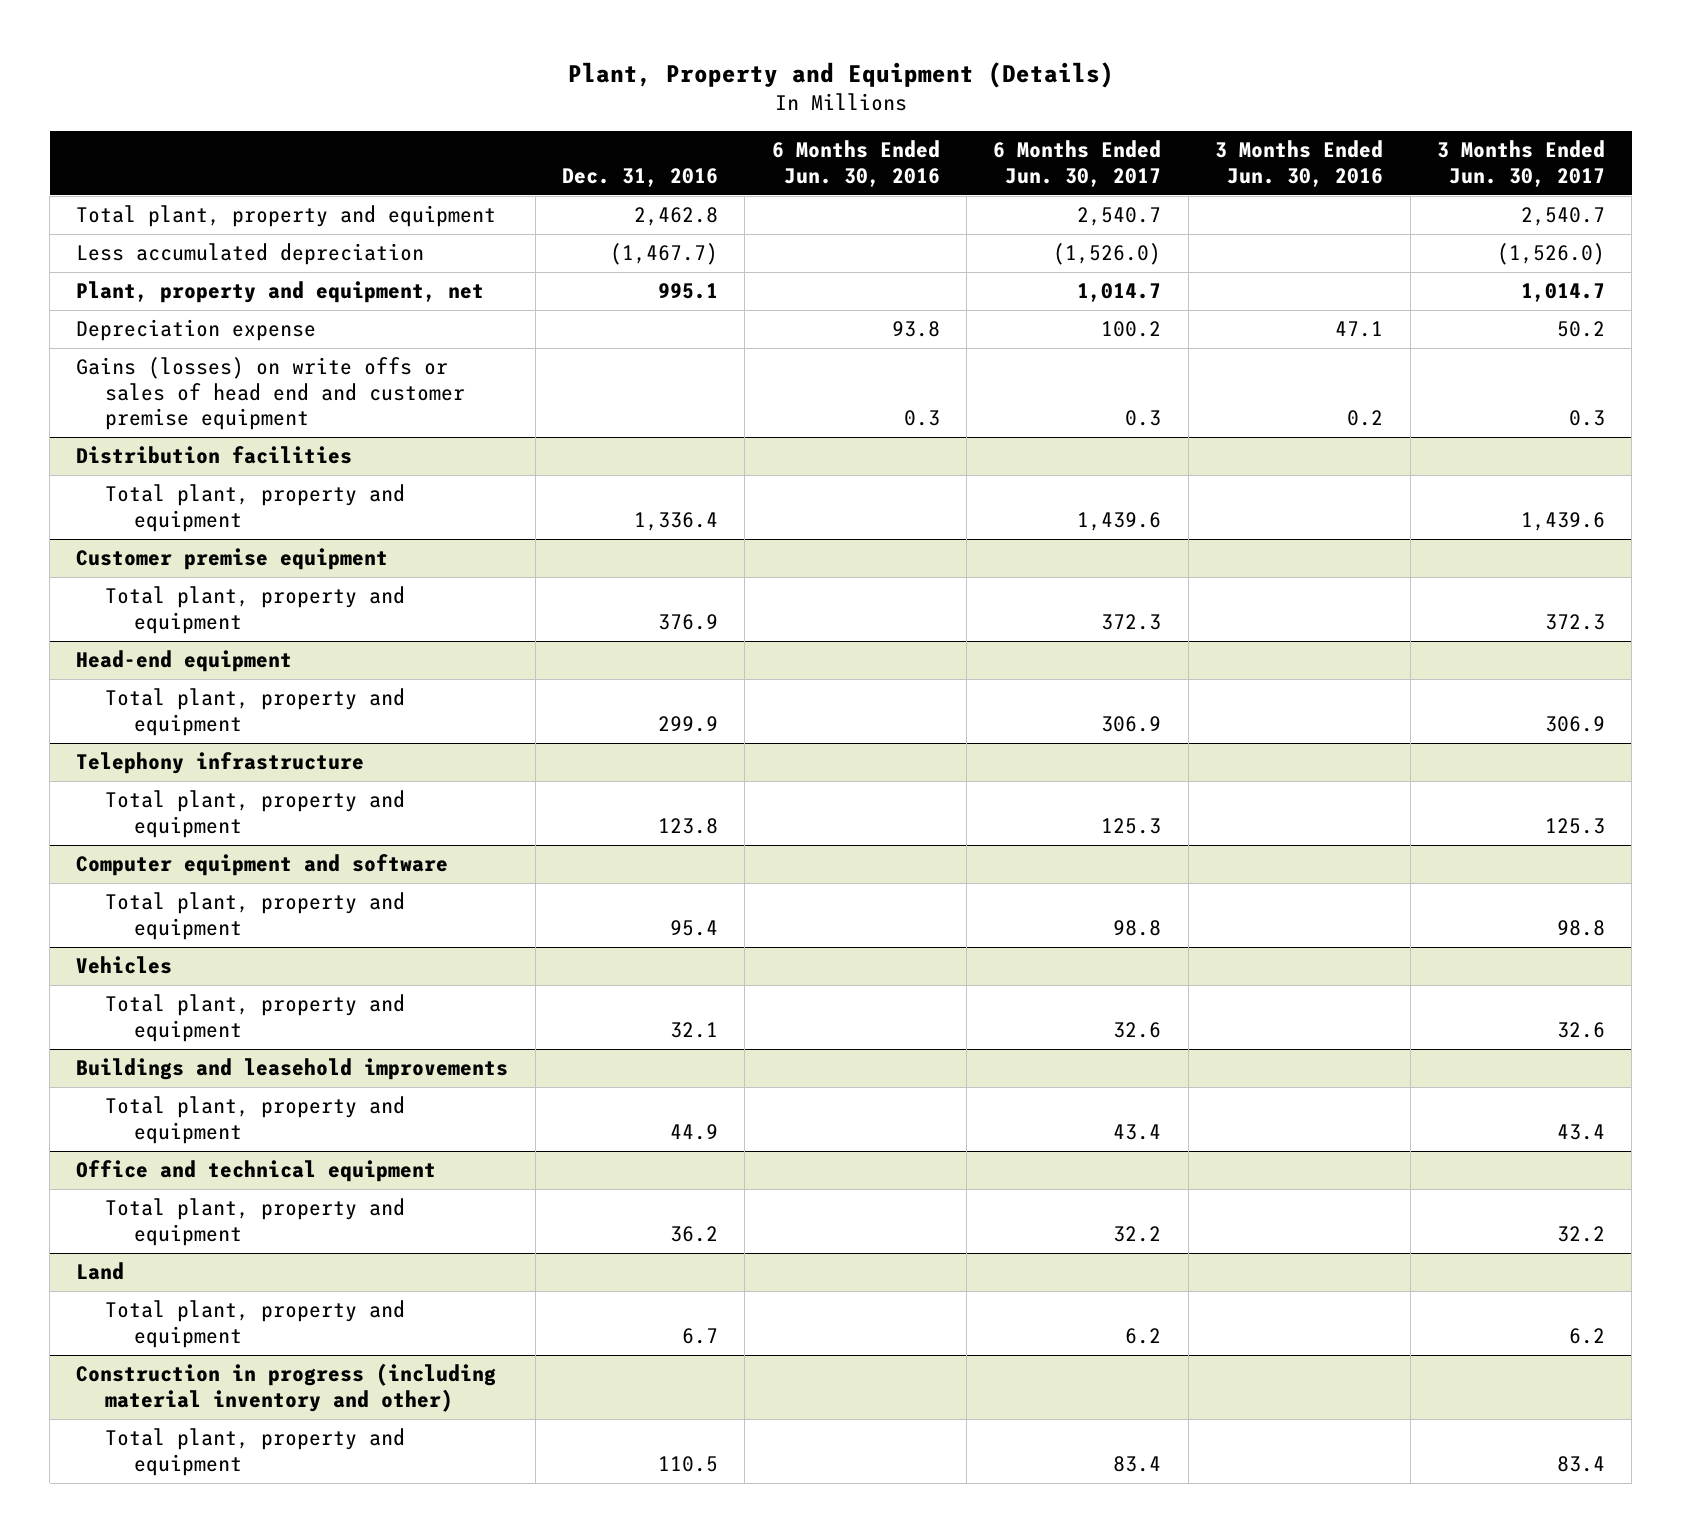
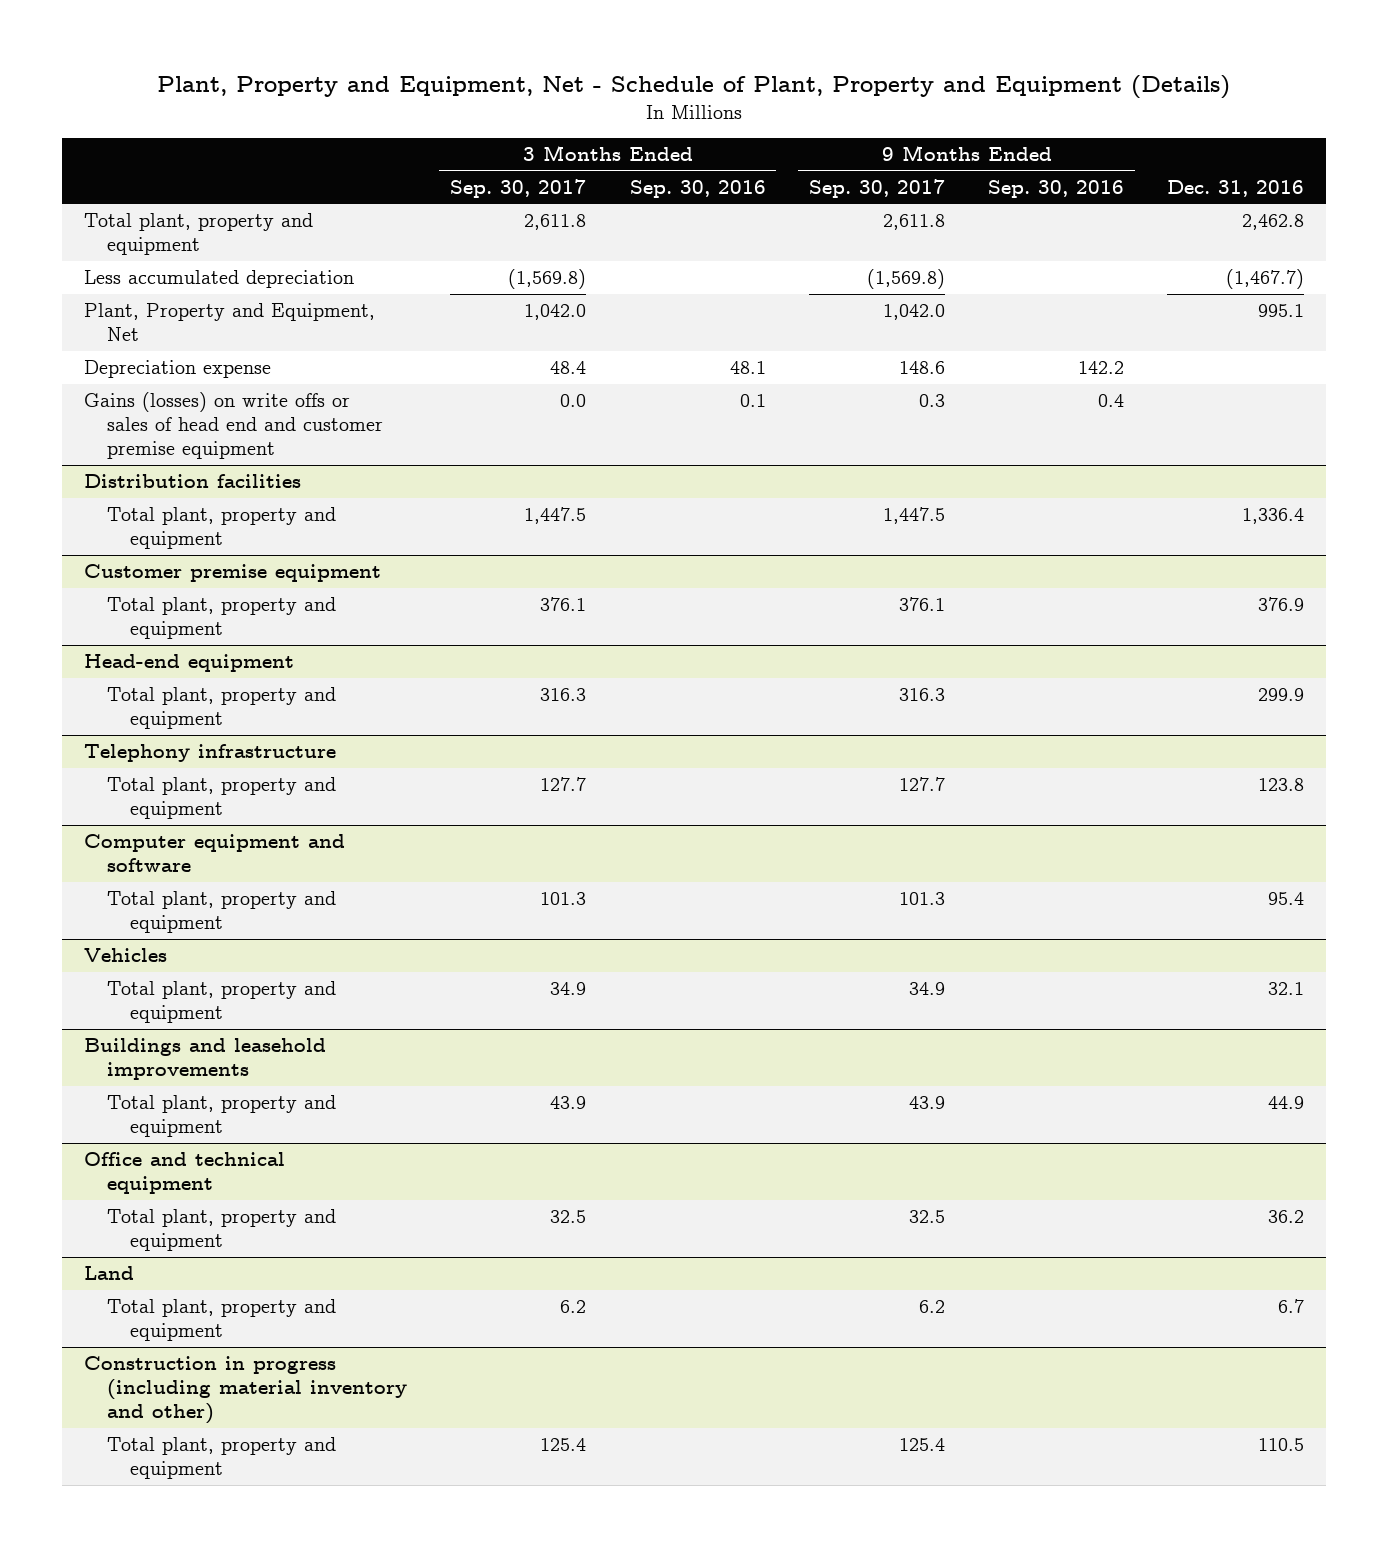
- Plant, Property and Equipment (Details)
+ Plant, Property and Equipment, Net - Schedule of Plant, Property and Equipment (Details)
- | Dec. 31, 2016 | 6 Months Ended Jun. 30, 2016 | 6 Months Ended Jun. 30, 2017 | 3 Months Ended Jun. 30, 2016 | 3 Months Ended Jun. 30, 2017
+ | 3 Months Ended Sep. 30, 2017 | 3 Months Ended Sep. 30, 2016 | 9 Months Ended Sep. 30, 2017 | 9 Months Ended Sep. 30, 2016 | Dec. 31, 2016
- Plant, property and equipment, net | 995.1 | | 1,014.7 | | 1,014.7
+ Plant, Property and Equipment, Net | 1,042.0 | | 1,042.0 | | 995.1

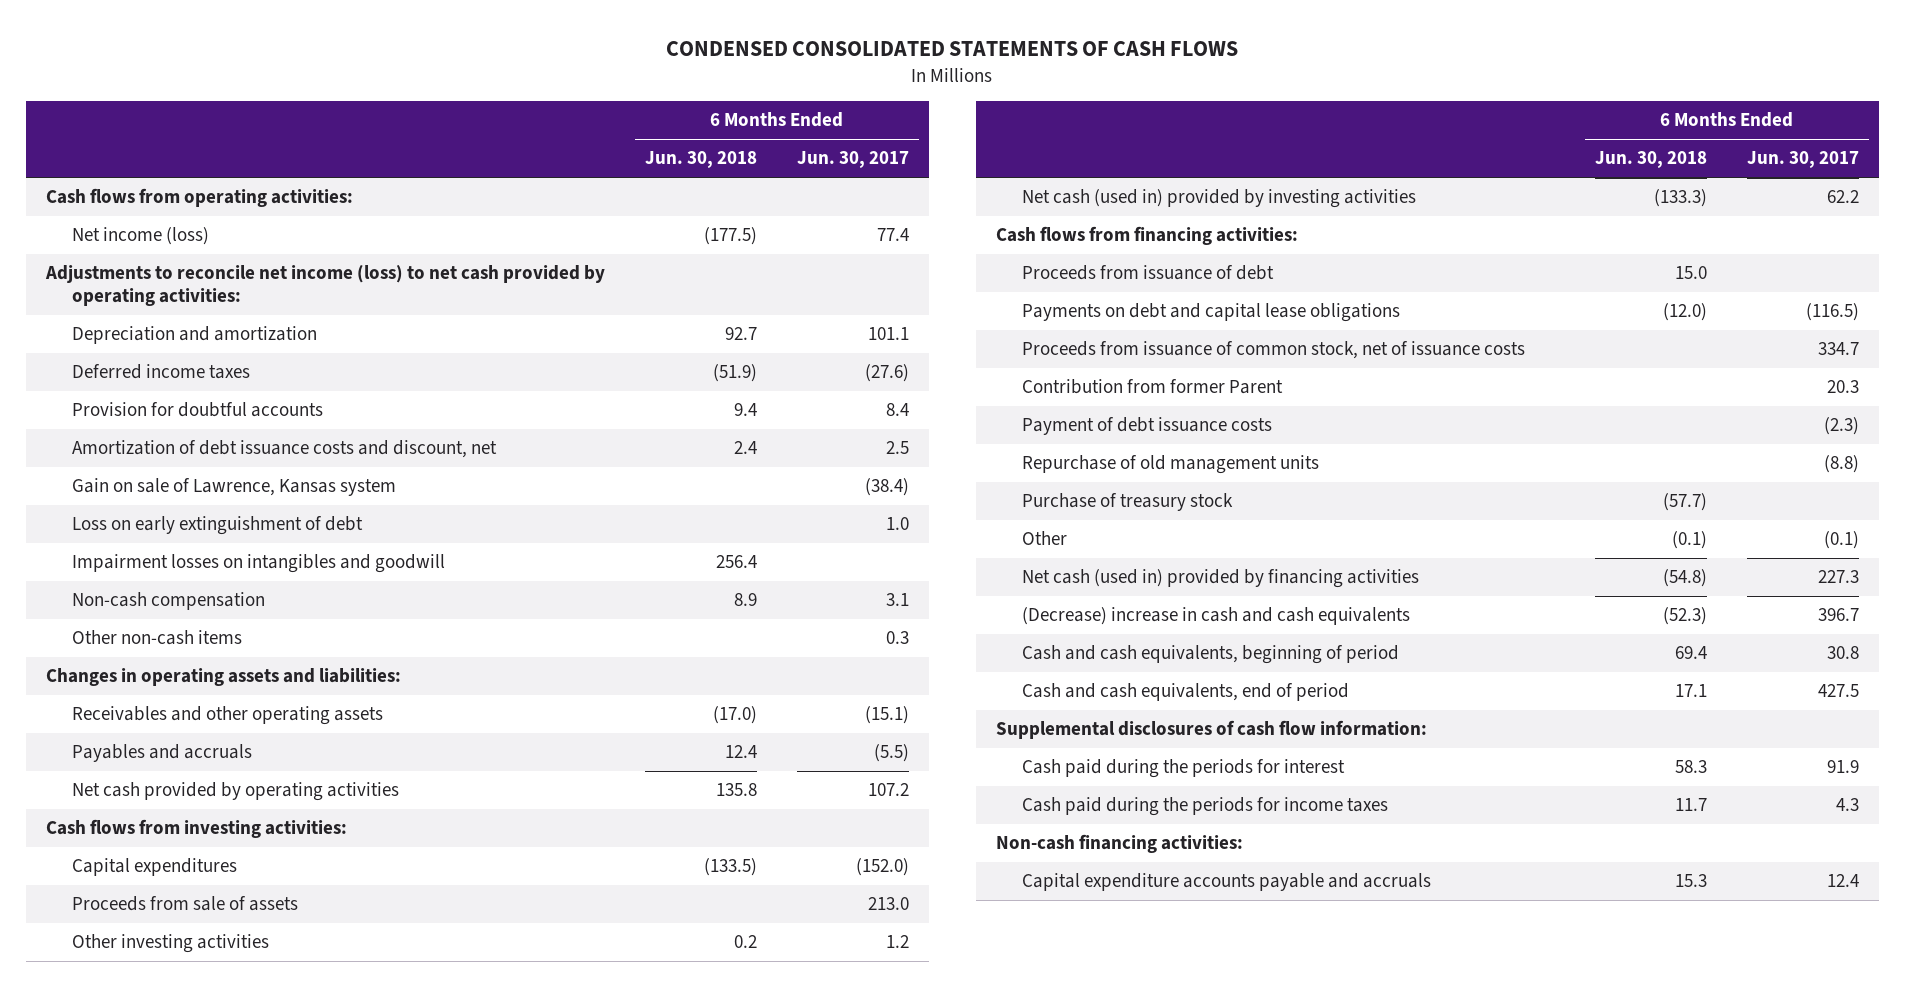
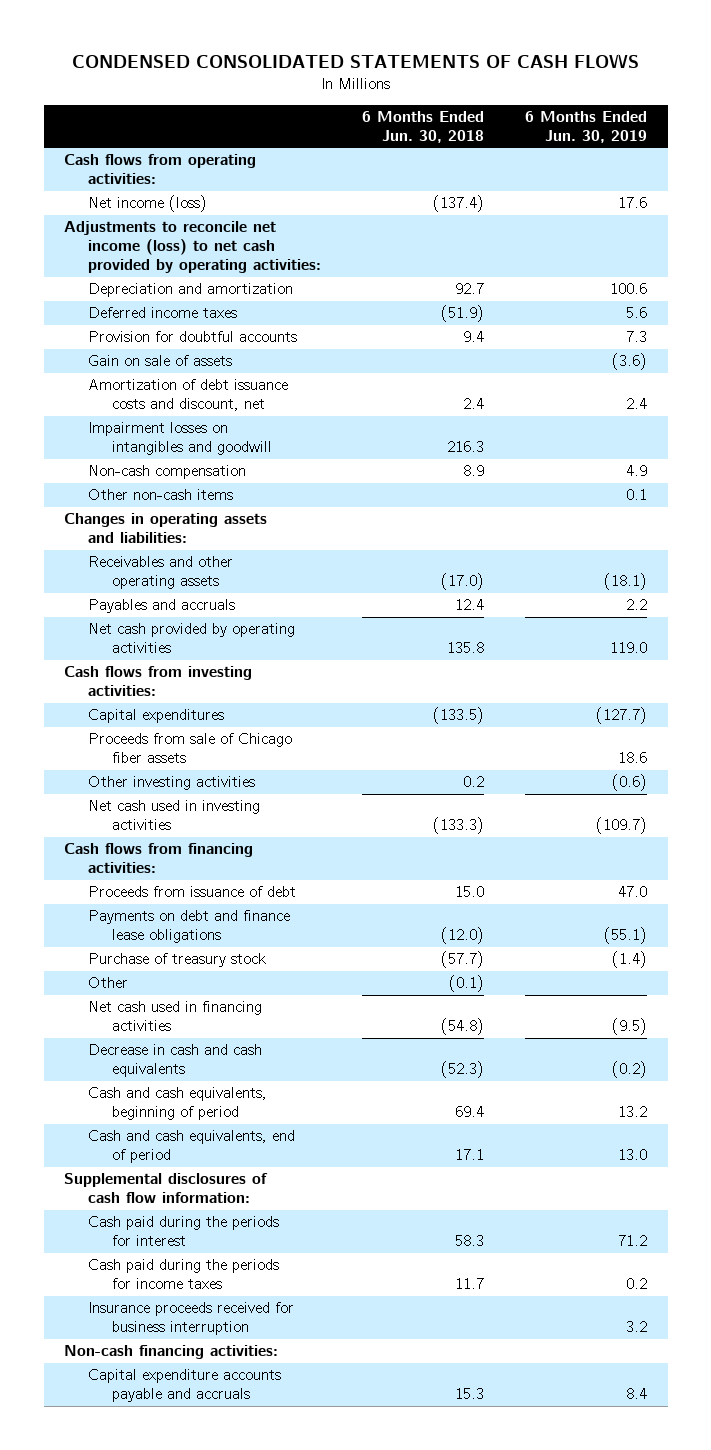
- | 6 Months Ended Jun. 30, 2018 | 6 Months Ended Jun. 30, 2017
+ | 6 Months Ended Jun. 30, 2018 | 6 Months Ended Jun. 30, 2019
- Net income (loss) | (177.5) | 77.4
+ Net income (loss) | (137.4) | 17.6
+ Gain on sale of assets | | (3.6)
- Gain on sale of Lawrence, Kansas system | | (38.4)
- Loss on early extinguishment of debt | | 1.0
- Impairment losses on intangibles and goodwill | 256.4 |
+ Impairment losses on intangibles and goodwill | 216.3 |
- Proceeds from sale of assets | | 213.0
+ Proceeds from sale of Chicago fiber assets | | 18.6
- Net cash (used in) provided by investing activities | (133.3) | 62.2
+ Net cash used in investing activities | (133.3) | (109.7)
- Payments on debt and capital lease obligations | (12.0) | (116.5)
- Proceeds from issuance of common stock, net of issuance costs | | 334.7
- Contribution from former Parent | | 20.3
- Payment of debt issuance costs | | (2.3)
- Repurchase of old management units | | (8.8)
+ Payments on debt and finance lease obligations | (12.0) | (55.1)
- Net cash (used in) provided by financing activities | (54.8) | 227.3
- (Decrease) increase in cash and cash equivalents | (52.3) | 396.7
+ Net cash used in financing activities | (54.8) | (9.5)
+ Decrease in cash and cash equivalents | (52.3) | (0.2)
+ Insurance proceeds received for business interruption | | 3.2

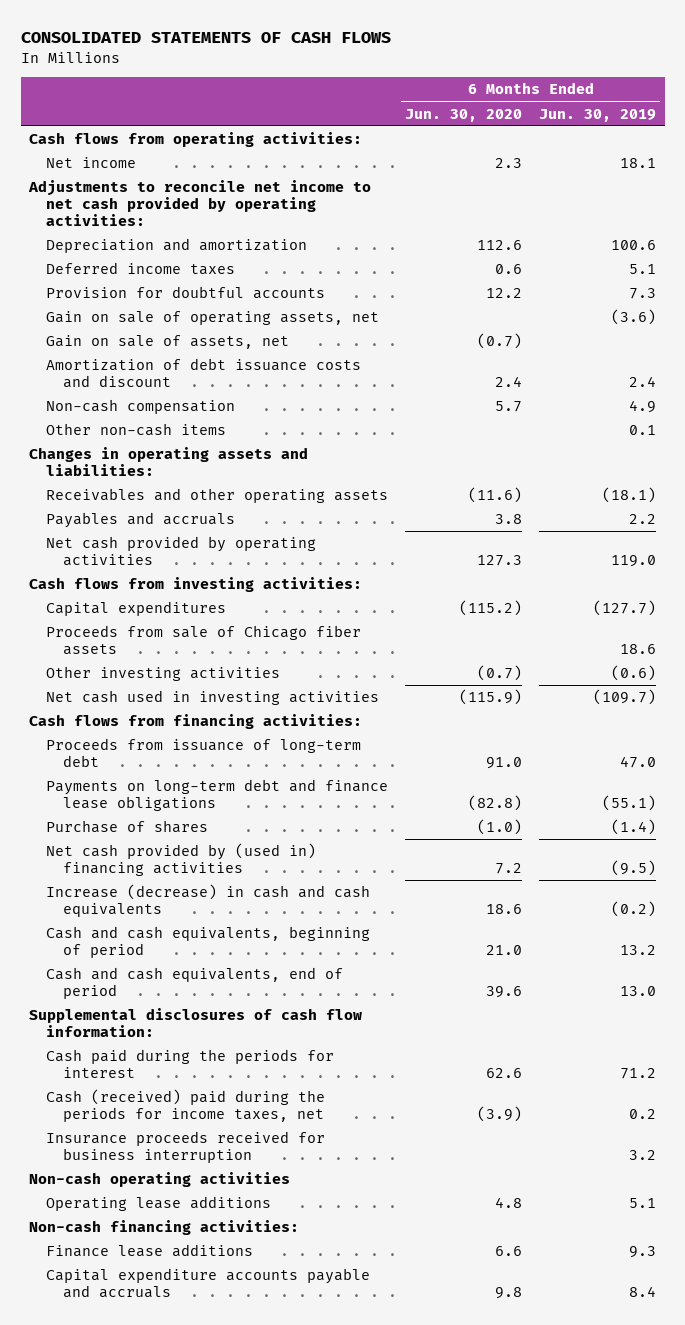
- CONDENSED CONSOLIDATED STATEMENTS OF CASH FLOWS
+ CONSOLIDATED STATEMENTS OF CASH FLOWS
- | 6 Months Ended Jun. 30, 2018 | 6 Months Ended Jun. 30, 2019
+ | 6 Months Ended Jun. 30, 2020 | 6 Months Ended Jun. 30, 2019
- Net income (loss) | (137.4) | 17.6
- Adjustments to reconcile net income (loss) to net cash provided by operating activities:
+ Net income | 2.3 | 18.1
+ Adjustments to reconcile net income to net cash provided by operating activities:
- Deferred income taxes | (51.9) | 5.6
+ Deferred income taxes | 0.6 | 5.1
- Gain on sale of assets | | (3.6)
- Amortization of debt issuance costs and discount, net | 2.4 | 2.4
- Impairment losses on intangibles and goodwill | 216.3 |
+ Gain on sale of operating assets, net | | (3.6)
+ Gain on sale of assets, net | (0.7) |
+ Amortization of debt issuance costs and discount | 2.4 | 2.4
- Proceeds from issuance of debt | 15.0 | 47.0
- Payments on debt and finance lease obligations | (12.0) | (55.1)
- Purchase of treasury stock | (57.7) | (1.4)
- Other | (0.1) |
- Net cash used in financing activities | (54.8) | (9.5)
- Decrease in cash and cash equivalents | (52.3) | (0.2)
+ Proceeds from issuance of long-term debt | 91.0 | 47.0
+ Payments on long-term debt and finance lease obligations | (82.8) | (55.1)
+ Purchase of shares | (1.0) | (1.4)
+ Net cash provided by (used in) financing activities | 7.2 | (9.5)
+ Increase (decrease) in cash and cash equivalents | 18.6 | (0.2)
- Cash paid during the periods for income taxes | 11.7 | 0.2
+ Cash (received) paid during the periods for income taxes, net | (3.9) | 0.2
+ Non-cash operating activities
+ Operating lease additions | 4.8 | 5.1
+ Finance lease additions | 6.6 | 9.3

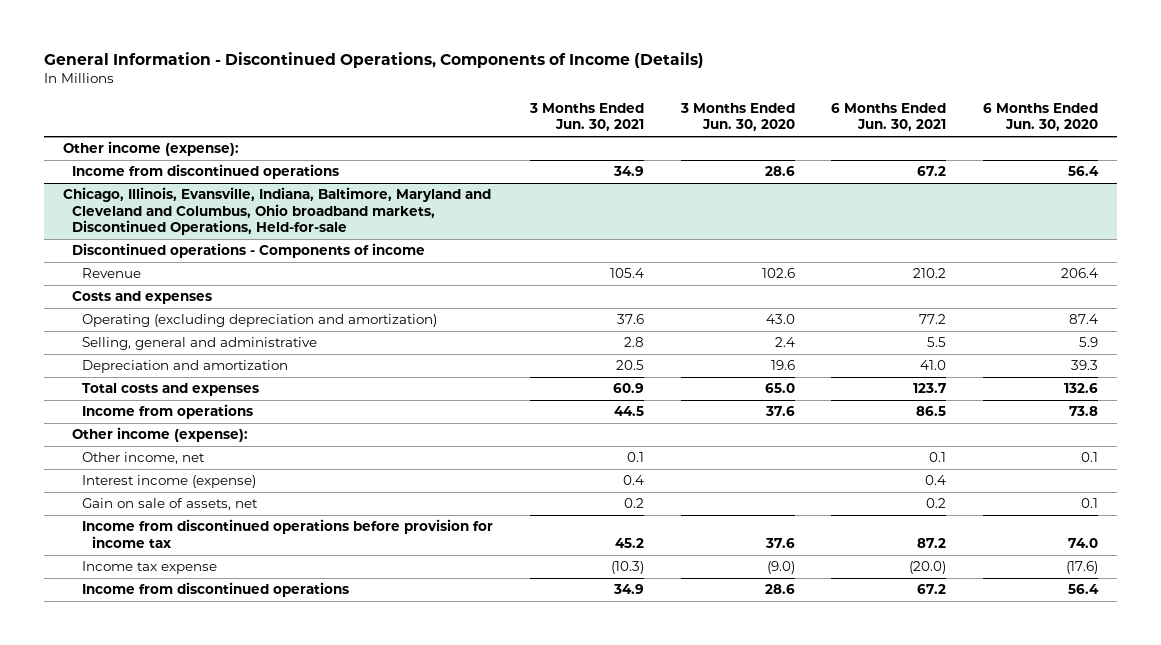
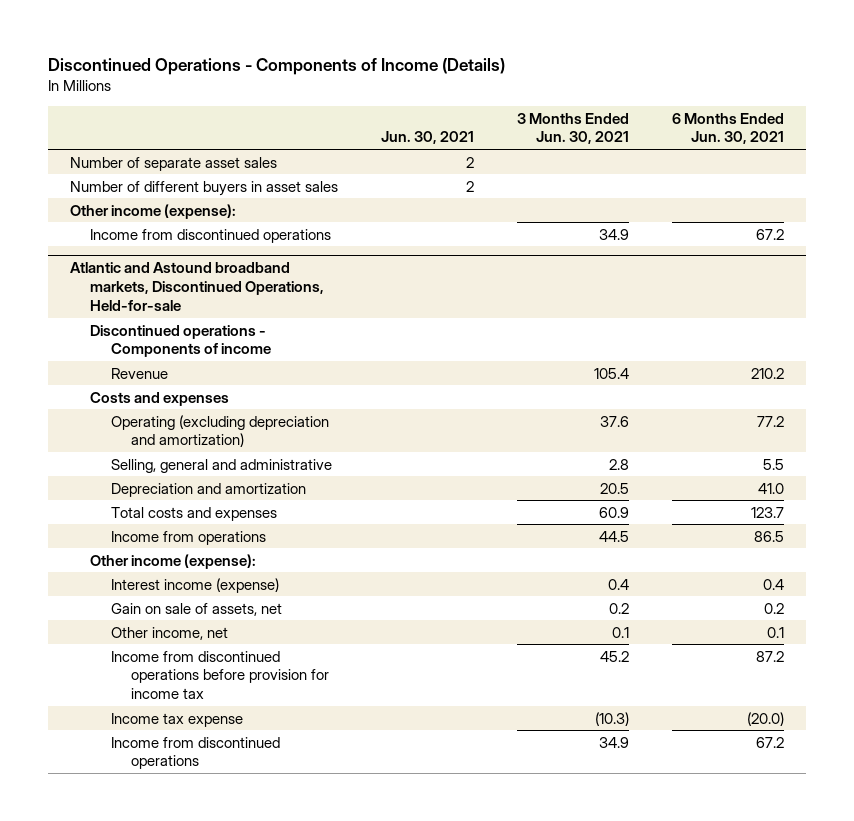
- General Information - Discontinued Operations, Components of Income (Details)
+ Discontinued Operations - Components of Income (Details)
- | 3 Months Ended Jun. 30, 2021 | 3 Months Ended Jun. 30, 2020 | 6 Months Ended Jun. 30, 2021 | 6 Months Ended Jun. 30, 2020
+ | Jun. 30, 2021 | 3 Months Ended Jun. 30, 2021 | 6 Months Ended Jun. 30, 2021
+ Number of separate asset sales | 2 | |
+ Number of different buyers in asset sales | 2 | |
- Chicago, Illinois, Evansville, Indiana, Baltimore, Maryland and Cleveland and Columbus, Ohio broadband markets, Discontinued Operations, Held-for-sale
+ Atlantic and Astound broadband markets, Discontinued Operations, Held-for-sale
- Other income, net | 0.1 | | 0.1 | 0.1
+ Other income, net | | 0.1 | 0.1

